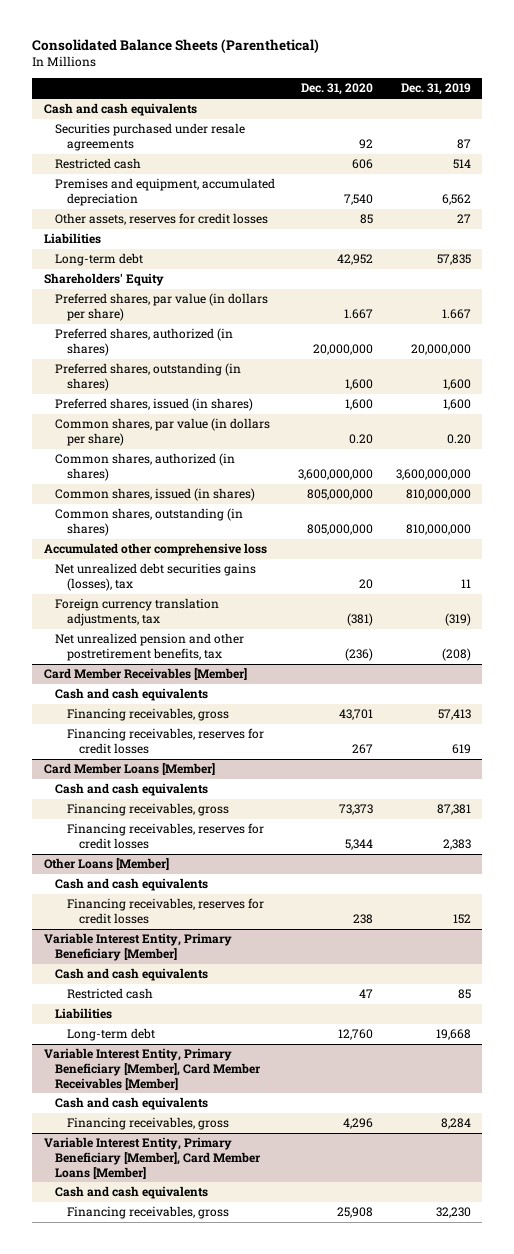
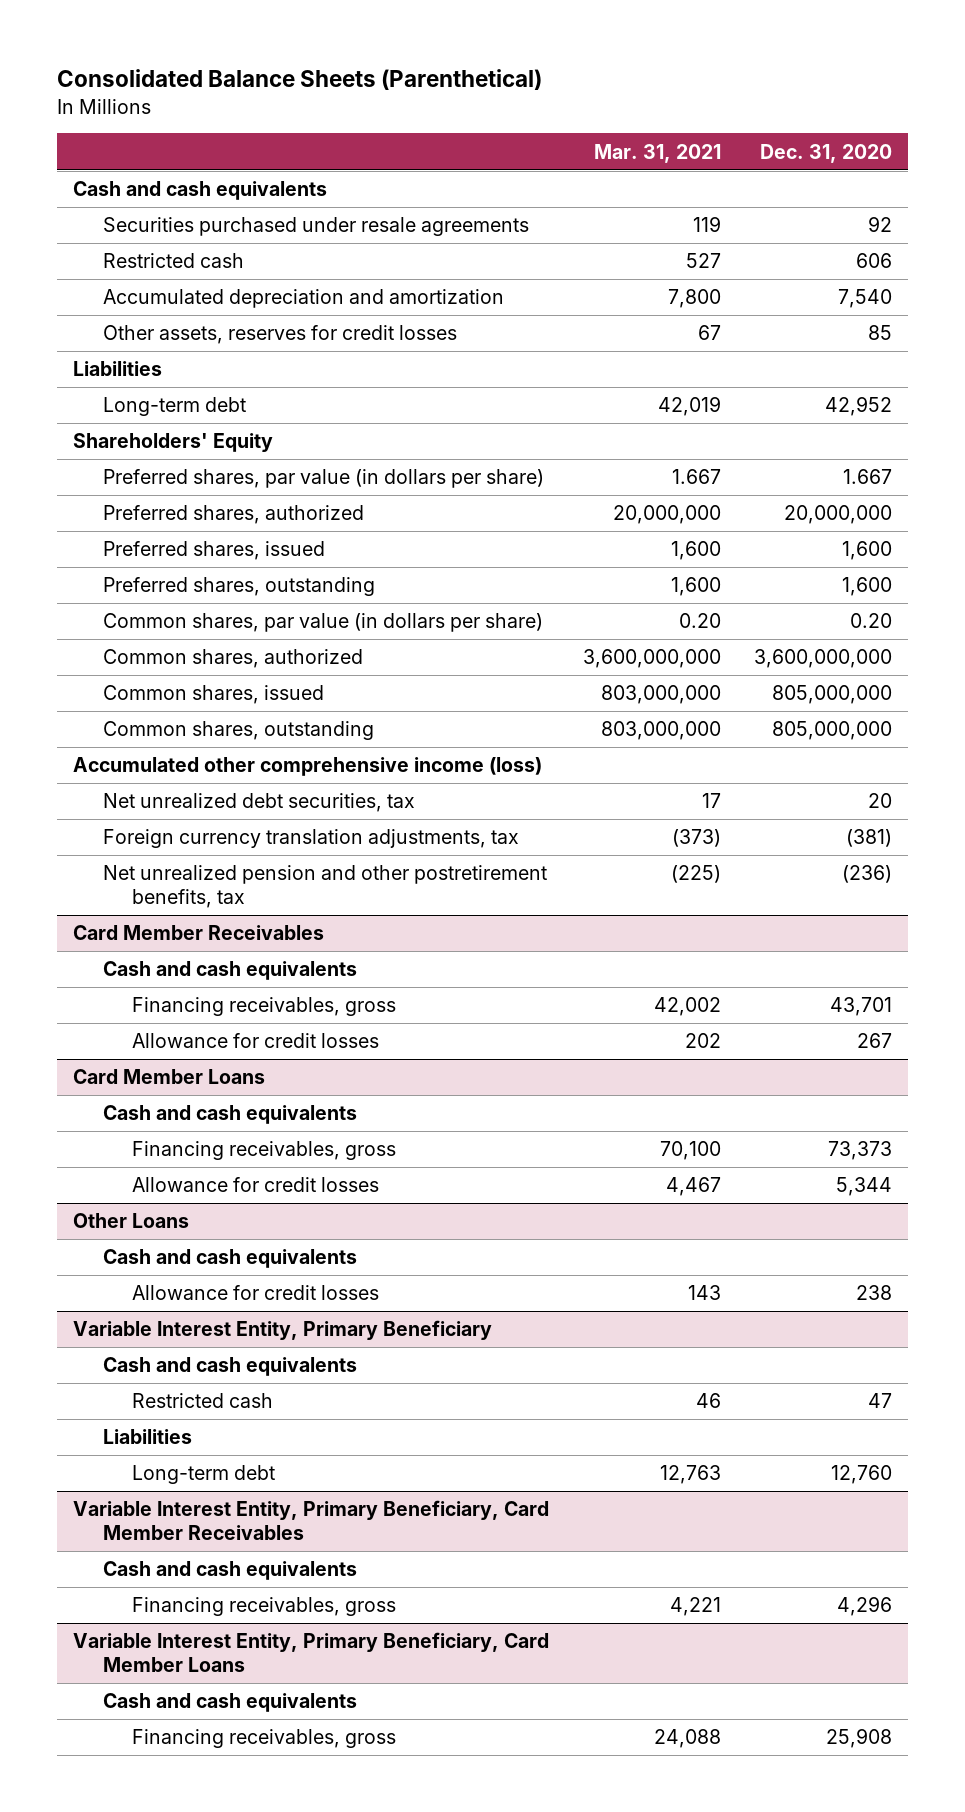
- | Dec. 31, 2020 | Dec. 31, 2019
+ | Mar. 31, 2021 | Dec. 31, 2020
- Premises and equipment, accumulated depreciation | 7,540 | 6,562
+ Accumulated depreciation and amortization | 7,800 | 7,540
- Preferred shares, authorized (in shares) | 20,000,000 | 20,000,000
- Preferred shares, outstanding (in shares) | 1,600 | 1,600
- Preferred shares, issued (in shares) | 1,600 | 1,600
+ Preferred shares, authorized | 20,000,000 | 20,000,000
+ Preferred shares, issued | 1,600 | 1,600
+ Preferred shares, outstanding | 1,600 | 1,600
- Common shares, authorized (in shares) | 3,600,000,000 | 3,600,000,000
- Common shares, issued (in shares) | 805,000,000 | 810,000,000
- Common shares, outstanding (in shares) | 805,000,000 | 810,000,000
- Accumulated other comprehensive loss
- Net unrealized debt securities gains (losses), tax | 20 | 11
+ Common shares, authorized | 3,600,000,000 | 3,600,000,000
+ Common shares, issued | 803,000,000 | 805,000,000
+ Common shares, outstanding | 803,000,000 | 805,000,000
+ Accumulated other comprehensive income (loss)
+ Net unrealized debt securities, tax | 17 | 20
- Card Member Receivables [Member]
+ Card Member Receivables
- Financing receivables, reserves for credit losses | 267 | 619
- Card Member Loans [Member]
+ Allowance for credit losses | 202 | 267
+ Card Member Loans
- Financing receivables, reserves for credit losses | 5,344 | 2,383
- Other Loans [Member]
+ Allowance for credit losses | 4,467 | 5,344
+ Other Loans
- Financing receivables, reserves for credit losses | 238 | 152
- Variable Interest Entity, Primary Beneficiary [Member]
+ Allowance for credit losses | 143 | 238
+ Variable Interest Entity, Primary Beneficiary
- Variable Interest Entity, Primary Beneficiary [Member], Card Member Receivables [Member]
+ Variable Interest Entity, Primary Beneficiary, Card Member Receivables
- Variable Interest Entity, Primary Beneficiary [Member], Card Member Loans [Member]
+ Variable Interest Entity, Primary Beneficiary, Card Member Loans

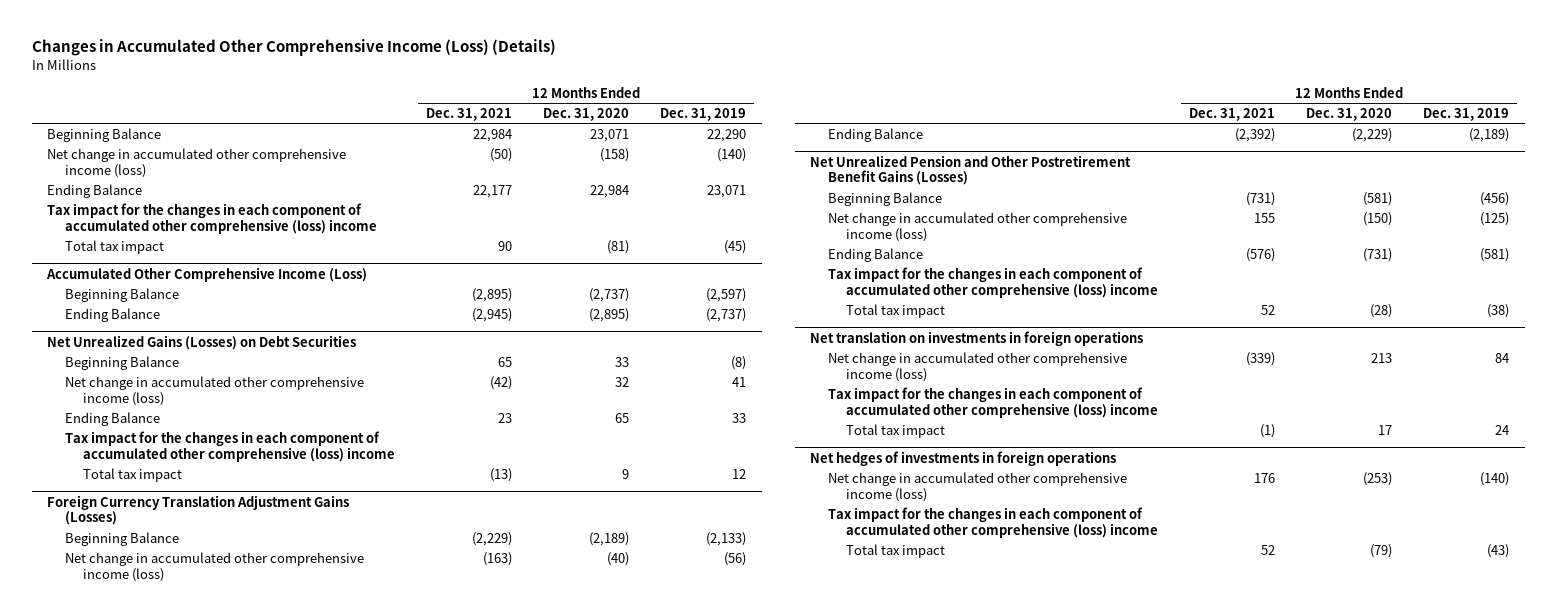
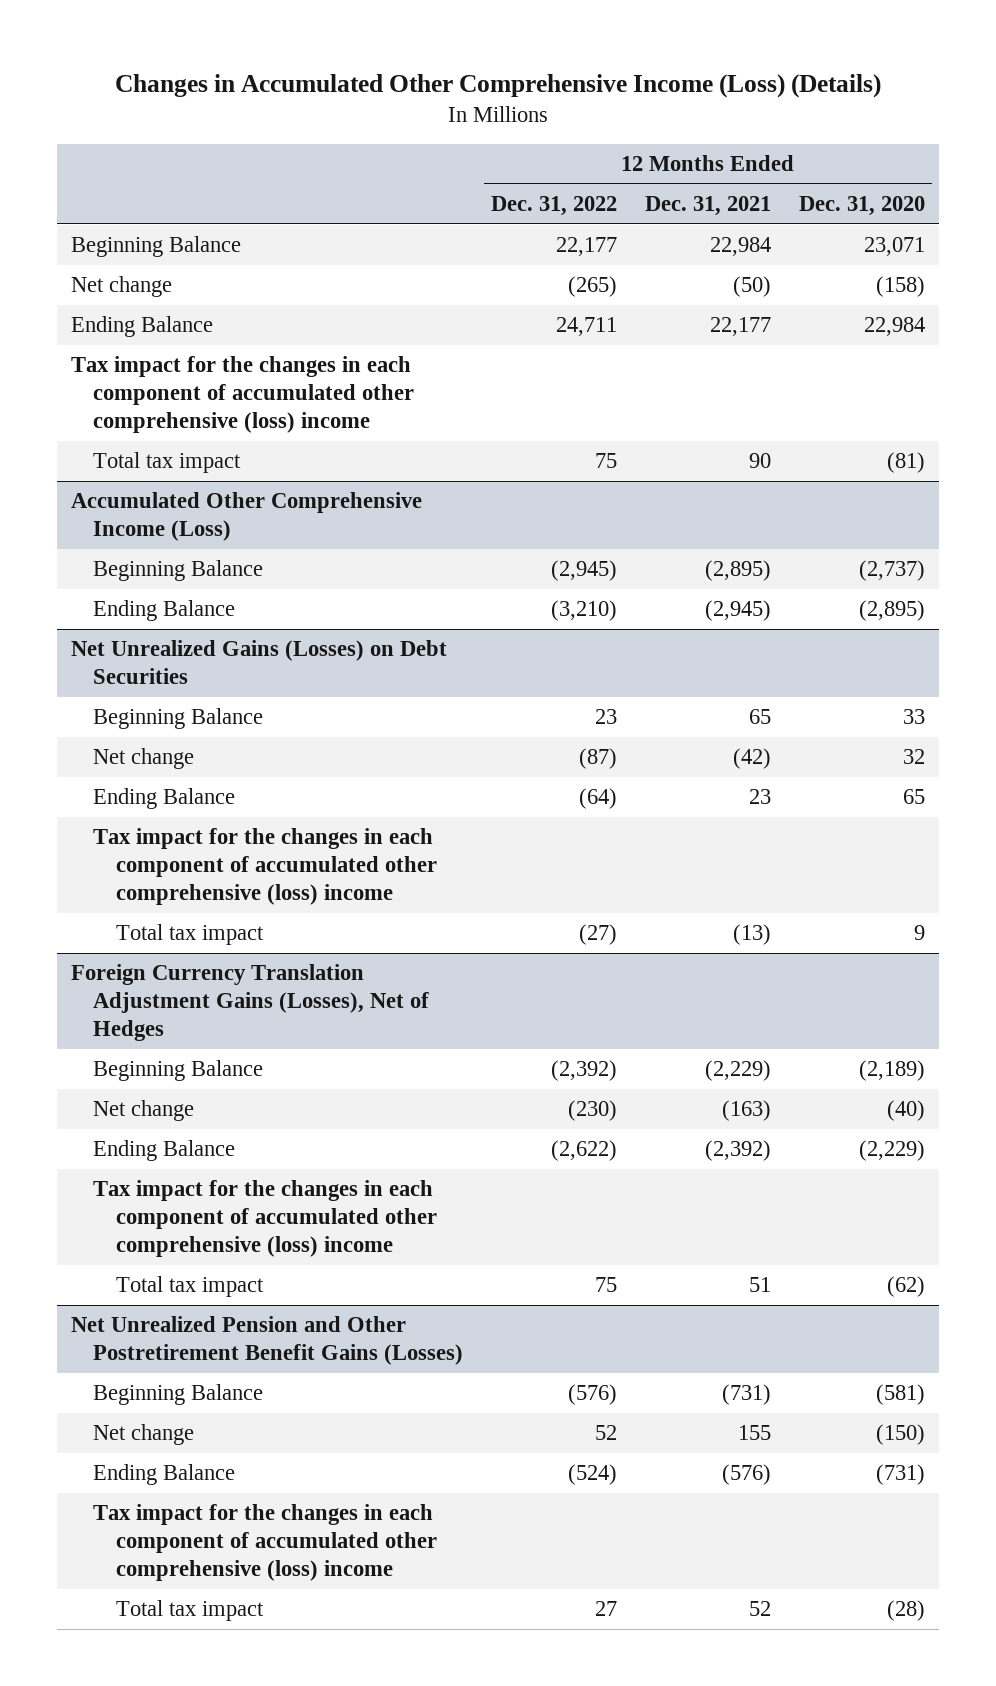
- | 12 Months Ended Dec. 31, 2021 | 12 Months Ended Dec. 31, 2020 | 12 Months Ended Dec. 31, 2019
+ | 12 Months Ended Dec. 31, 2022 | 12 Months Ended Dec. 31, 2021 | 12 Months Ended Dec. 31, 2020
- Net change in accumulated other comprehensive income (loss) | (50) | (158) | (140)
+ Net change | (265) | (50) | (158)
@ Net Unrealized Gains (Losses) on Debt Securities
- Net change in accumulated other comprehensive income (loss) | (42) | 32 | 41
+ Net change | (87) | (42) | 32
- Foreign Currency Translation Adjustment Gains (Losses)
+ Foreign Currency Translation Adjustment Gains (Losses), Net of Hedges
- Net change in accumulated other comprehensive income (loss) | (163) | (40) | (56)
+ Net change | (230) | (163) | (40)
+ Tax impact for the changes in each component of accumulated other comprehensive (loss) income
+ Total tax impact | 75 | 51 | (62)
@ Net Unrealized Pension and Other Postretirement Benefit Gains (Losses)
- Net change in accumulated other comprehensive income (loss) | 155 | (150) | (125)
+ Net change | 52 | 155 | (150)
- Net translation on investments in foreign operations
- Net change in accumulated other comprehensive income (loss) | (339) | 213 | 84
- Tax impact for the changes in each component of accumulated other comprehensive (loss) income
- Total tax impact | (1) | 17 | 24
- Net hedges of investments in foreign operations
- Net change in accumulated other comprehensive income (loss) | 176 | (253) | (140)
- Tax impact for the changes in each component of accumulated other comprehensive (loss) income
- Total tax impact | 52 | (79) | (43)

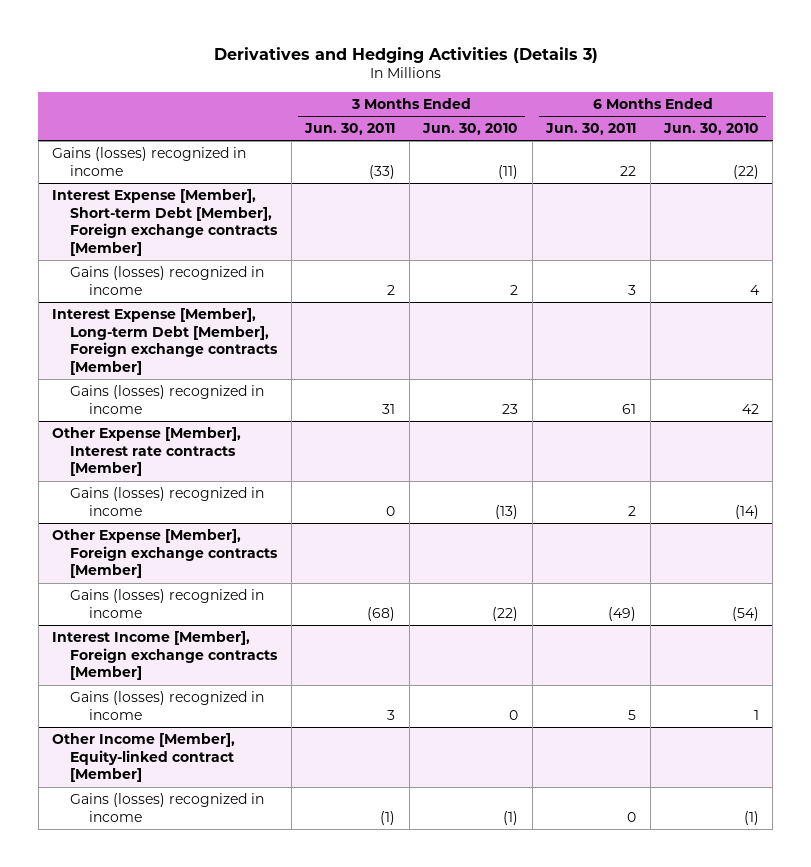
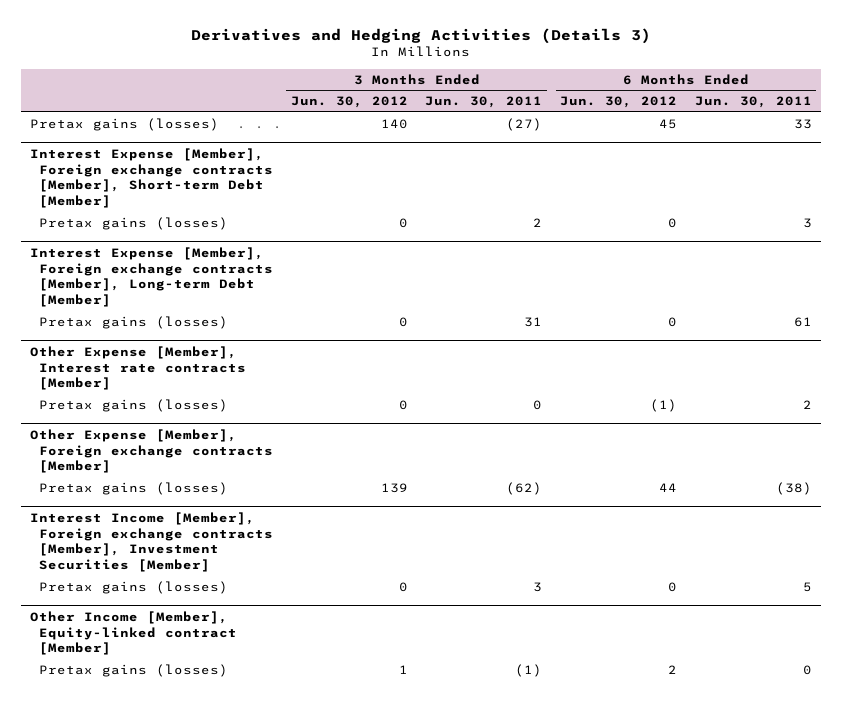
- | 3 Months Ended Jun. 30, 2011 | 3 Months Ended Jun. 30, 2010 | 6 Months Ended Jun. 30, 2011 | 6 Months Ended Jun. 30, 2010
+ | 3 Months Ended Jun. 30, 2012 | 3 Months Ended Jun. 30, 2011 | 6 Months Ended Jun. 30, 2012 | 6 Months Ended Jun. 30, 2011
- Gains (losses) recognized in income | (33) | (11) | 22 | (22)
- Interest Expense [Member], Short-term Debt [Member], Foreign exchange contracts [Member]
- Gains (losses) recognized in income | 2 | 2 | 3 | 4
- Interest Expense [Member], Long-term Debt [Member], Foreign exchange contracts [Member]
- Gains (losses) recognized in income | 31 | 23 | 61 | 42
+ Pretax gains (losses) | 140 | (27) | 45 | 33
+ Interest Expense [Member], Foreign exchange contracts [Member], Short-term Debt [Member]
+ Pretax gains (losses) | 0 | 2 | 0 | 3
+ Interest Expense [Member], Foreign exchange contracts [Member], Long-term Debt [Member]
+ Pretax gains (losses) | 0 | 31 | 0 | 61
@ Other Expense [Member], Interest rate contracts [Member]
- Gains (losses) recognized in income | 0 | (13) | 2 | (14)
+ Pretax gains (losses) | 0 | 0 | (1) | 2
@ Other Expense [Member], Foreign exchange contracts [Member]
- Gains (losses) recognized in income | (68) | (22) | (49) | (54)
- Interest Income [Member], Foreign exchange contracts [Member]
- Gains (losses) recognized in income | 3 | 0 | 5 | 1
@ Other Expense [Member], Foreign exchange contracts [Member]
+ Pretax gains (losses) | 139 | (62) | 44 | (38)
+ Interest Income [Member], Foreign exchange contracts [Member], Investment Securities [Member]
+ Pretax gains (losses) | 0 | 3 | 0 | 5
@ Other Income [Member], Equity-linked contract [Member]
- Gains (losses) recognized in income | (1) | (1) | 0 | (1)
+ Pretax gains (losses) | 1 | (1) | 2 | 0

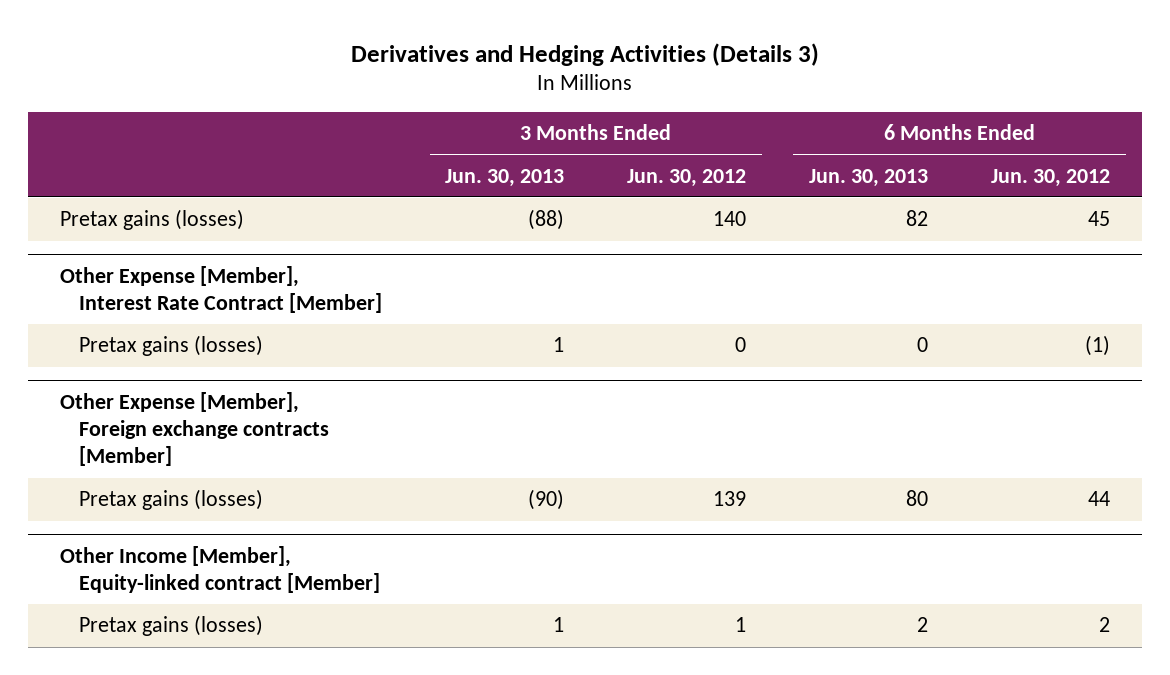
- | 3 Months Ended Jun. 30, 2012 | 3 Months Ended Jun. 30, 2011 | 6 Months Ended Jun. 30, 2012 | 6 Months Ended Jun. 30, 2011
+ | 3 Months Ended Jun. 30, 2013 | 3 Months Ended Jun. 30, 2012 | 6 Months Ended Jun. 30, 2013 | 6 Months Ended Jun. 30, 2012
- Interest Expense [Member], Foreign exchange contracts [Member], Short-term Debt [Member]
- Pretax gains (losses) | 0 | 2 | 0 | 3
- Interest Expense [Member], Foreign exchange contracts [Member], Long-term Debt [Member]
- Pretax gains (losses) | 0 | 31 | 0 | 61
- Other Expense [Member], Interest rate contracts [Member]
+ Other Expense [Member], Interest Rate Contract [Member]
- Interest Income [Member], Foreign exchange contracts [Member], Investment Securities [Member]
- Pretax gains (losses) | 0 | 3 | 0 | 5

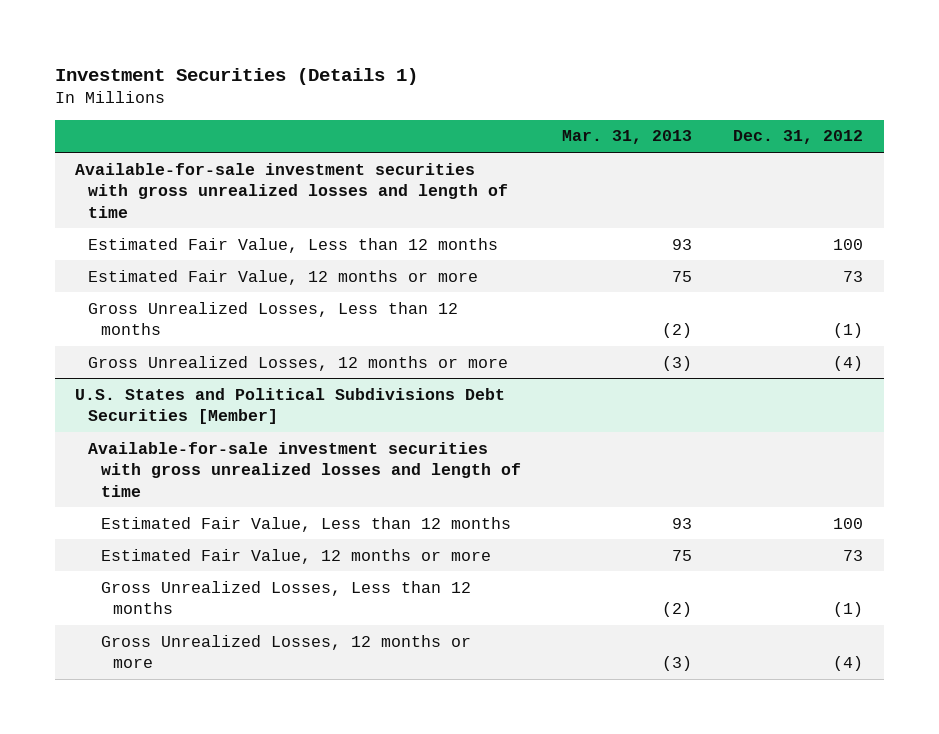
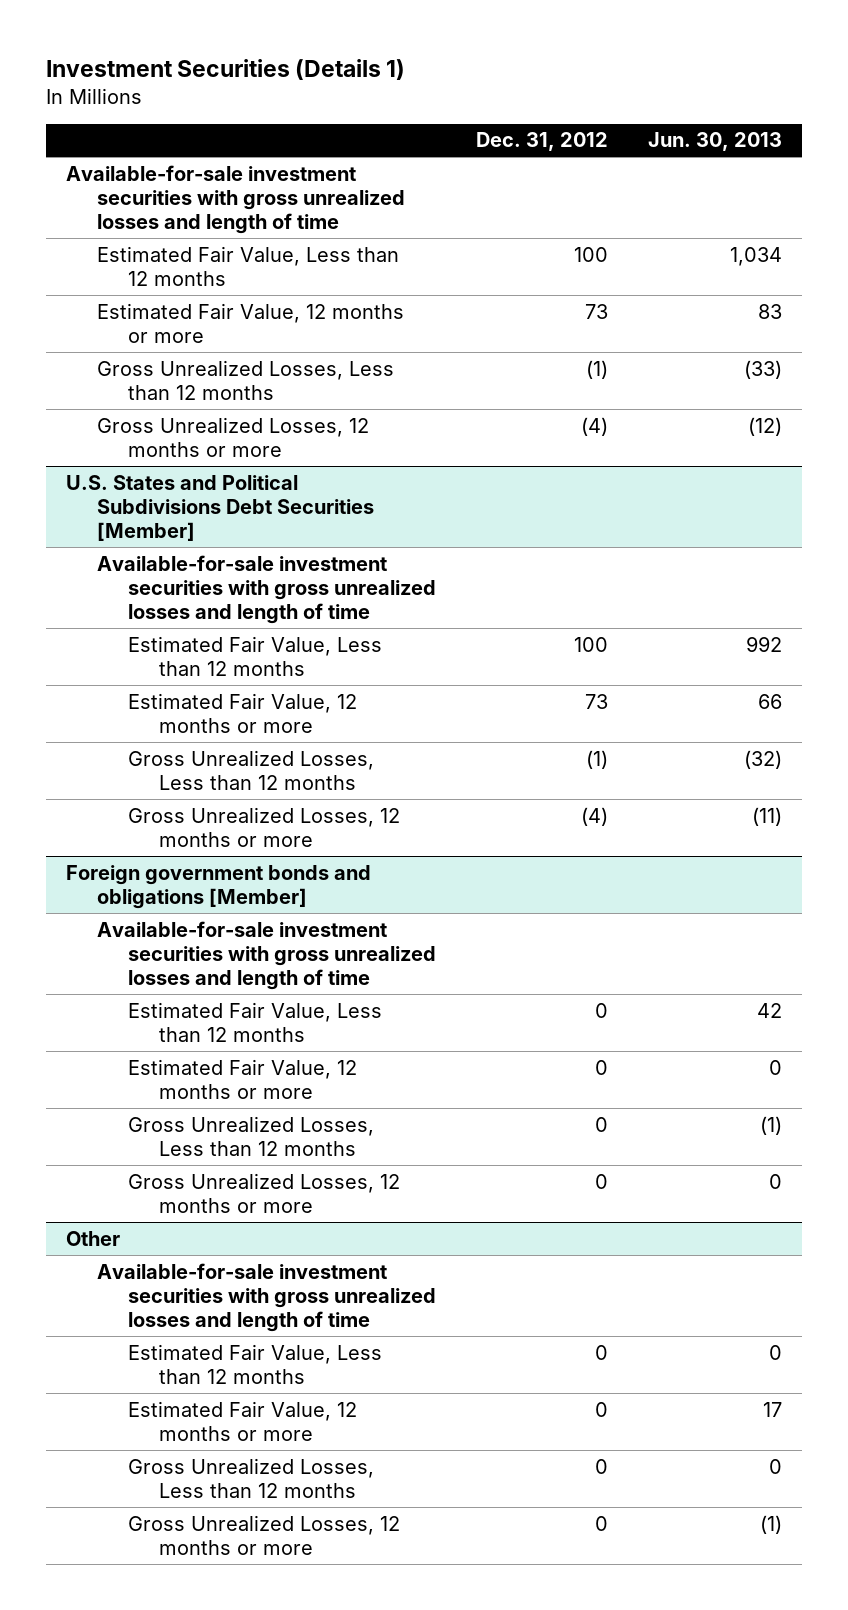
- | Mar. 31, 2013 | Dec. 31, 2012
+ | Dec. 31, 2012 | Jun. 30, 2013
+ Foreign government bonds and obligations [Member]
+ Available-for-sale investment securities with gross unrealized losses and length of time
+ Estimated Fair Value, Less than 12 months | 0 | 42
+ Estimated Fair Value, 12 months or more | 0 | 0
+ Gross Unrealized Losses, Less than 12 months | 0 | (1)
+ Gross Unrealized Losses, 12 months or more | 0 | 0
+ Other
+ Available-for-sale investment securities with gross unrealized losses and length of time
+ Estimated Fair Value, Less than 12 months | 0 | 0
+ Estimated Fair Value, 12 months or more | 0 | 17
+ Gross Unrealized Losses, Less than 12 months | 0 | 0
+ Gross Unrealized Losses, 12 months or more | 0 | (1)

